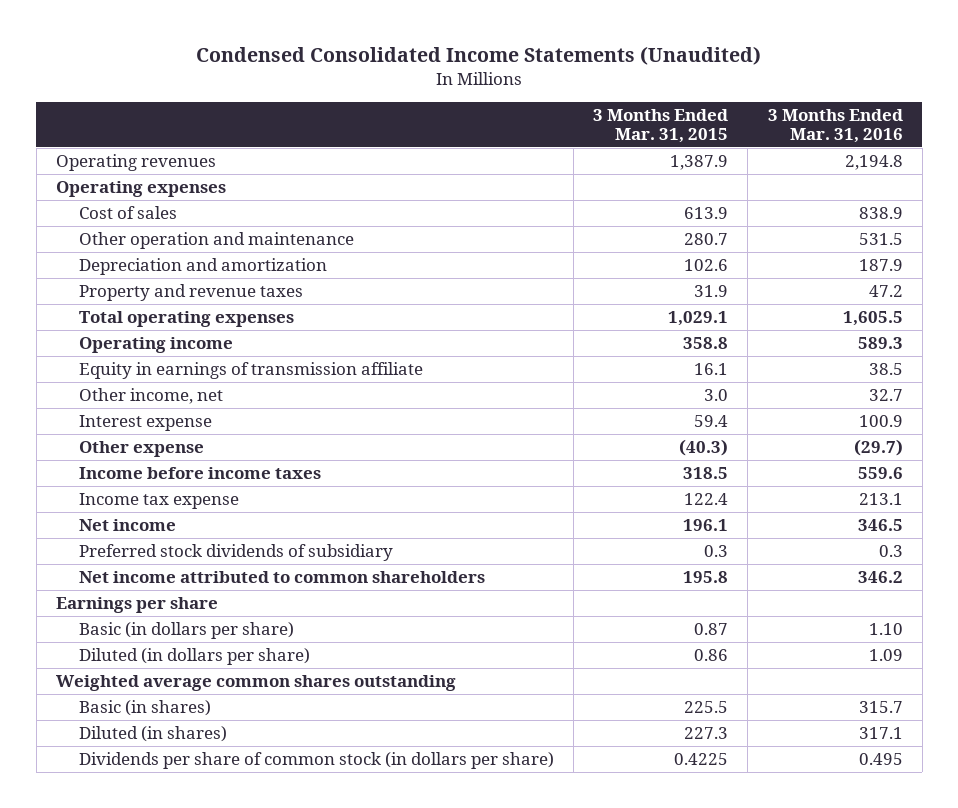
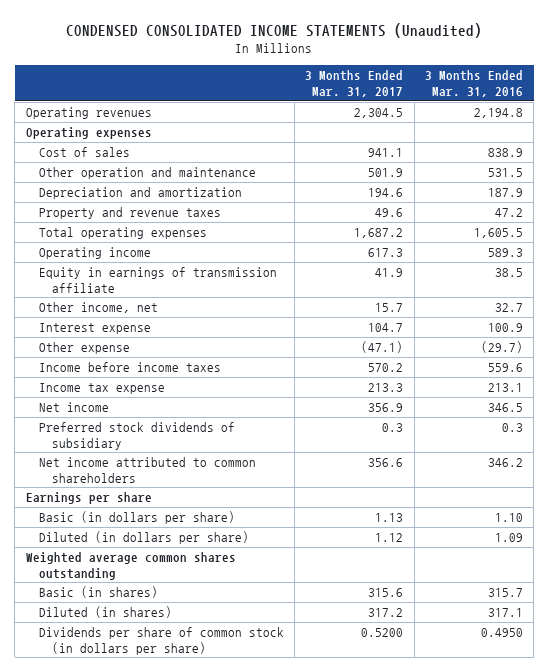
- Condensed Consolidated Income Statements (Unaudited)
+ CONDENSED CONSOLIDATED INCOME STATEMENTS (Unaudited)
- | 3 Months Ended Mar. 31, 2015 | 3 Months Ended Mar. 31, 2016
+ | 3 Months Ended Mar. 31, 2017 | 3 Months Ended Mar. 31, 2016
- Dividends per share of common stock (in dollars per share) | 0.4225 | 0.495
+ Dividends per share of common stock (in dollars per share) | 0.5200 | 0.4950

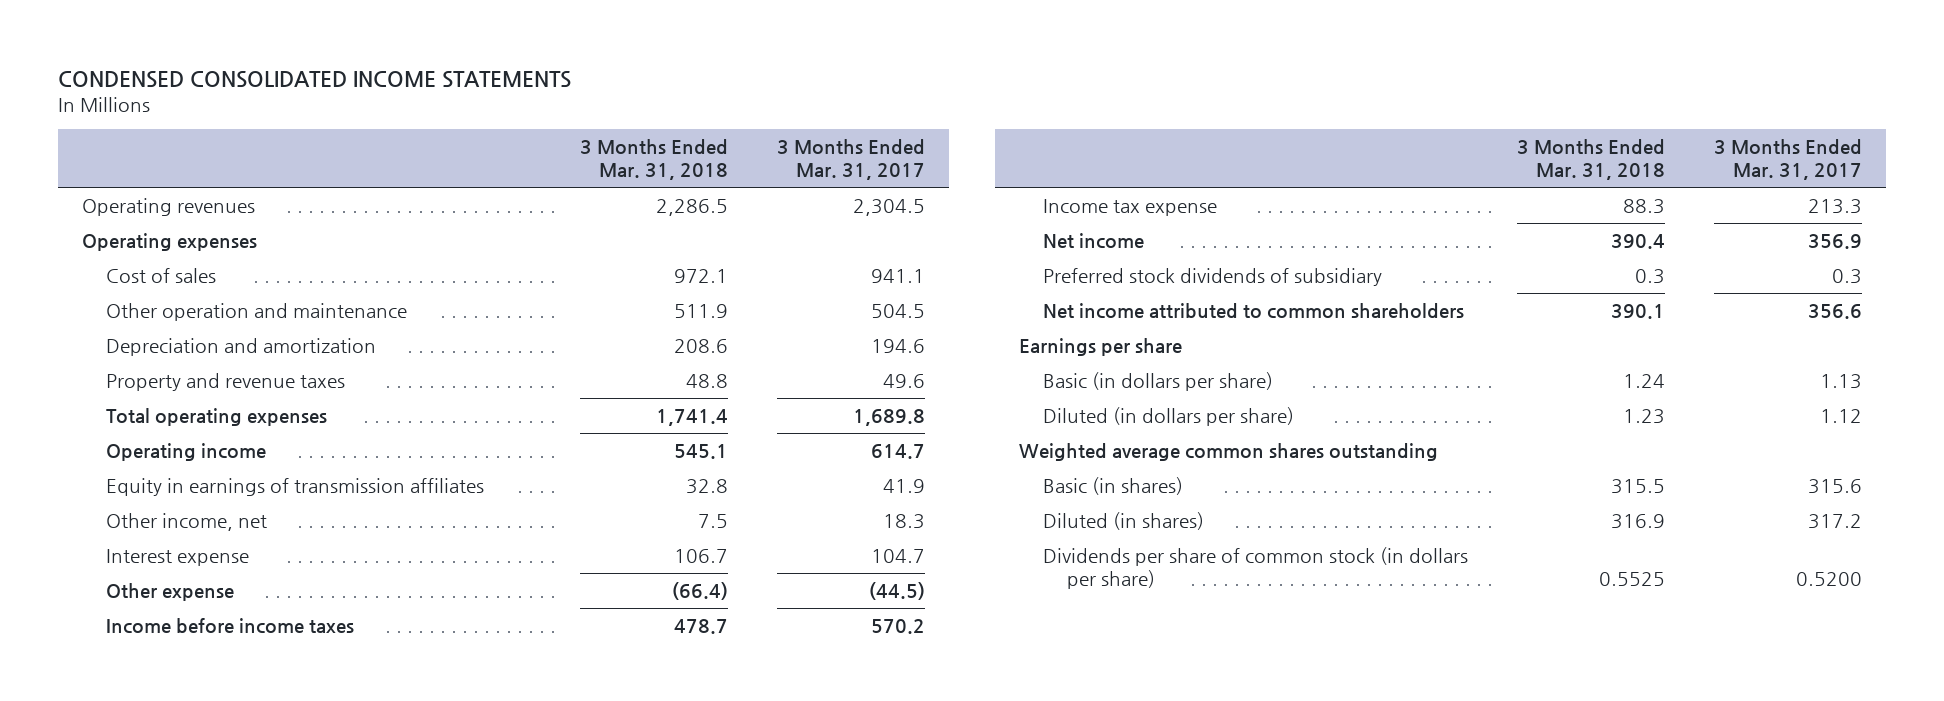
- CONDENSED CONSOLIDATED INCOME STATEMENTS (Unaudited)
+ CONDENSED CONSOLIDATED INCOME STATEMENTS
- | 3 Months Ended Mar. 31, 2017 | 3 Months Ended Mar. 31, 2016
+ | 3 Months Ended Mar. 31, 2018 | 3 Months Ended Mar. 31, 2017
- Other operation and maintenance | 501.9 | 531.5
+ Other operation and maintenance | 511.9 | 504.5
- Total operating expenses | 1,687.2 | 1,605.5
- Operating income | 617.3 | 589.3
- Equity in earnings of transmission affiliate | 41.9 | 38.5
- Other income, net | 15.7 | 32.7
+ Total operating expenses | 1,741.4 | 1,689.8
+ Operating income | 545.1 | 614.7
+ Equity in earnings of transmission affiliates | 32.8 | 41.9
+ Other income, net | 7.5 | 18.3
- Other expense | (47.1) | (29.7)
+ Other expense | (66.4) | (44.5)

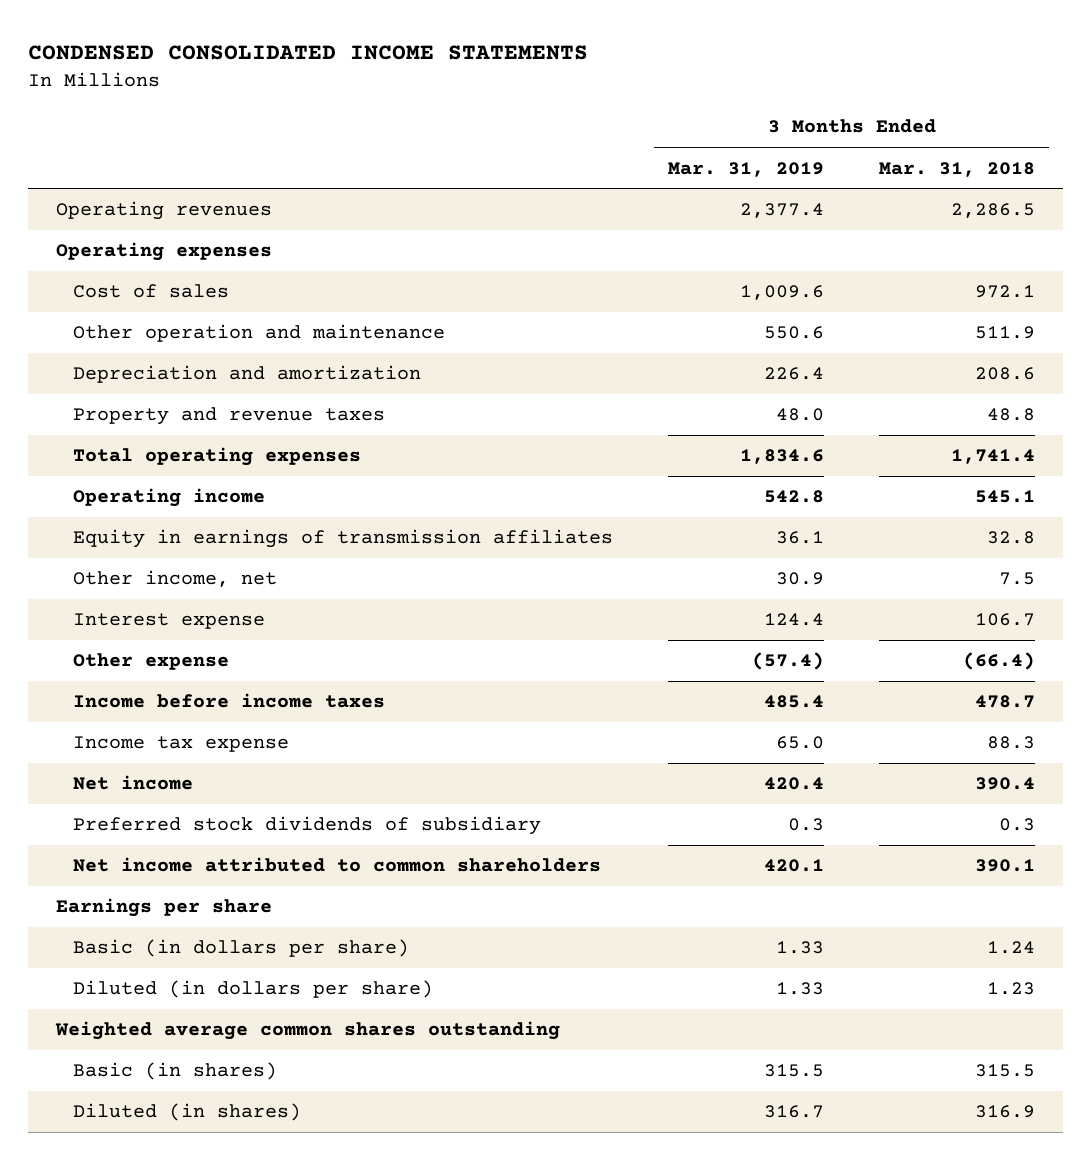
- | 3 Months Ended Mar. 31, 2018 | 3 Months Ended Mar. 31, 2017
+ | 3 Months Ended Mar. 31, 2019 | 3 Months Ended Mar. 31, 2018
- Dividends per share of common stock (in dollars per share) | 0.5525 | 0.5200

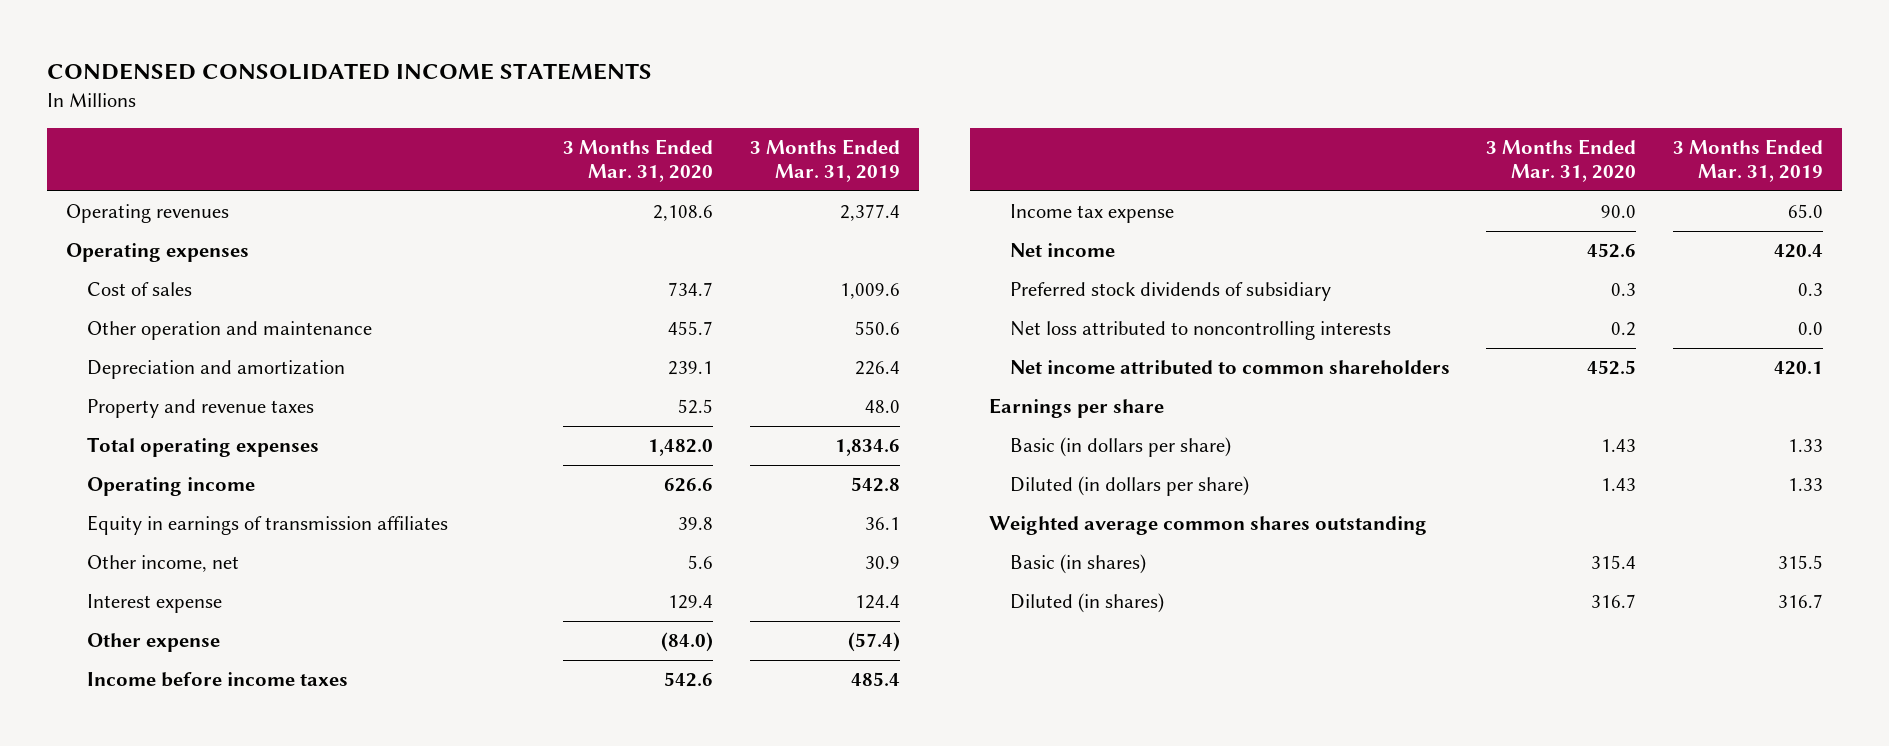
- | 3 Months Ended Mar. 31, 2019 | 3 Months Ended Mar. 31, 2018
+ | 3 Months Ended Mar. 31, 2020 | 3 Months Ended Mar. 31, 2019
+ Net loss attributed to noncontrolling interests | 0.2 | 0.0

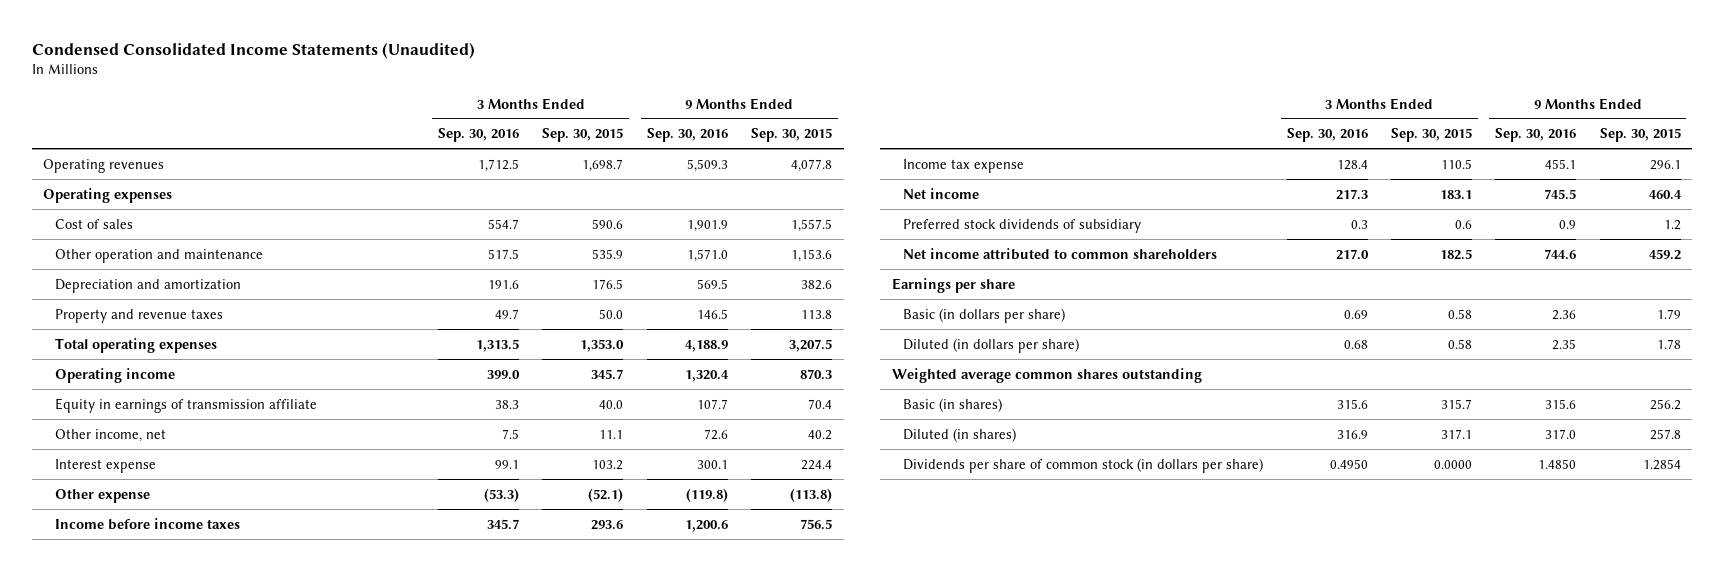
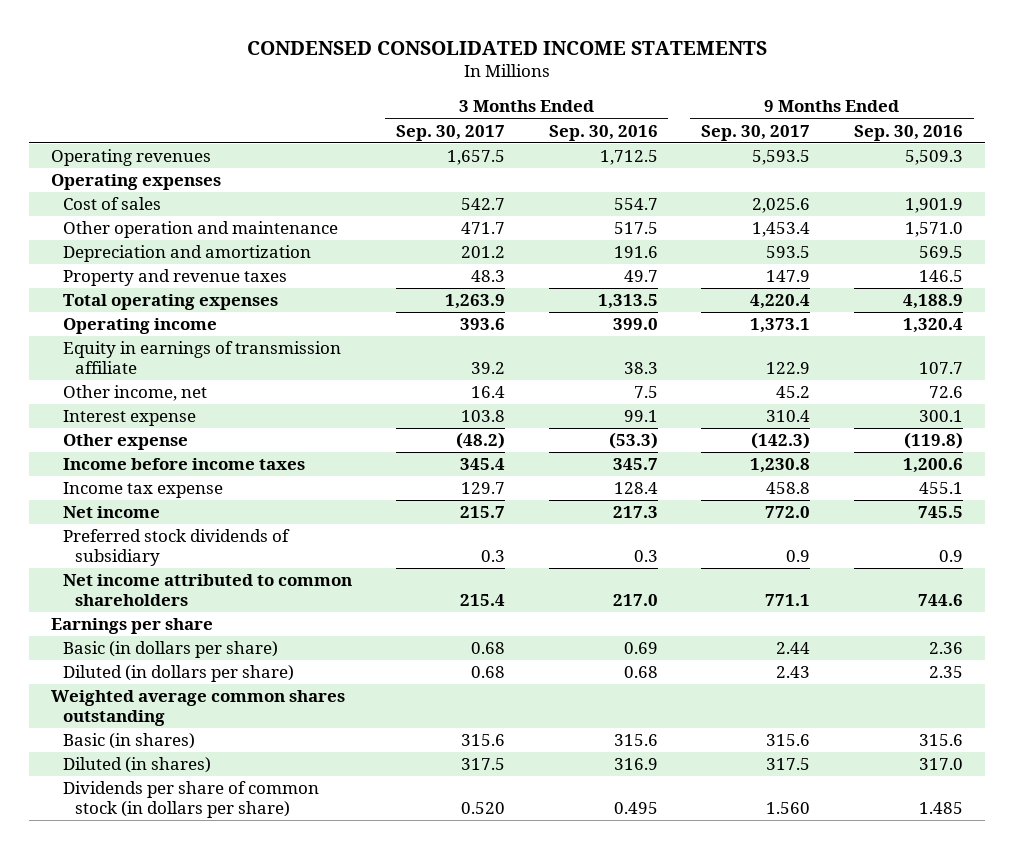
- Condensed Consolidated Income Statements (Unaudited)
+ CONDENSED CONSOLIDATED INCOME STATEMENTS
- | 3 Months Ended Sep. 30, 2016 | 3 Months Ended Sep. 30, 2015 | 9 Months Ended Sep. 30, 2016 | 9 Months Ended Sep. 30, 2015
+ | 3 Months Ended Sep. 30, 2017 | 3 Months Ended Sep. 30, 2016 | 9 Months Ended Sep. 30, 2017 | 9 Months Ended Sep. 30, 2016
- Dividends per share of common stock (in dollars per share) | 0.4950 | 0.0000 | 1.4850 | 1.2854
+ Dividends per share of common stock (in dollars per share) | 0.520 | 0.495 | 1.560 | 1.485

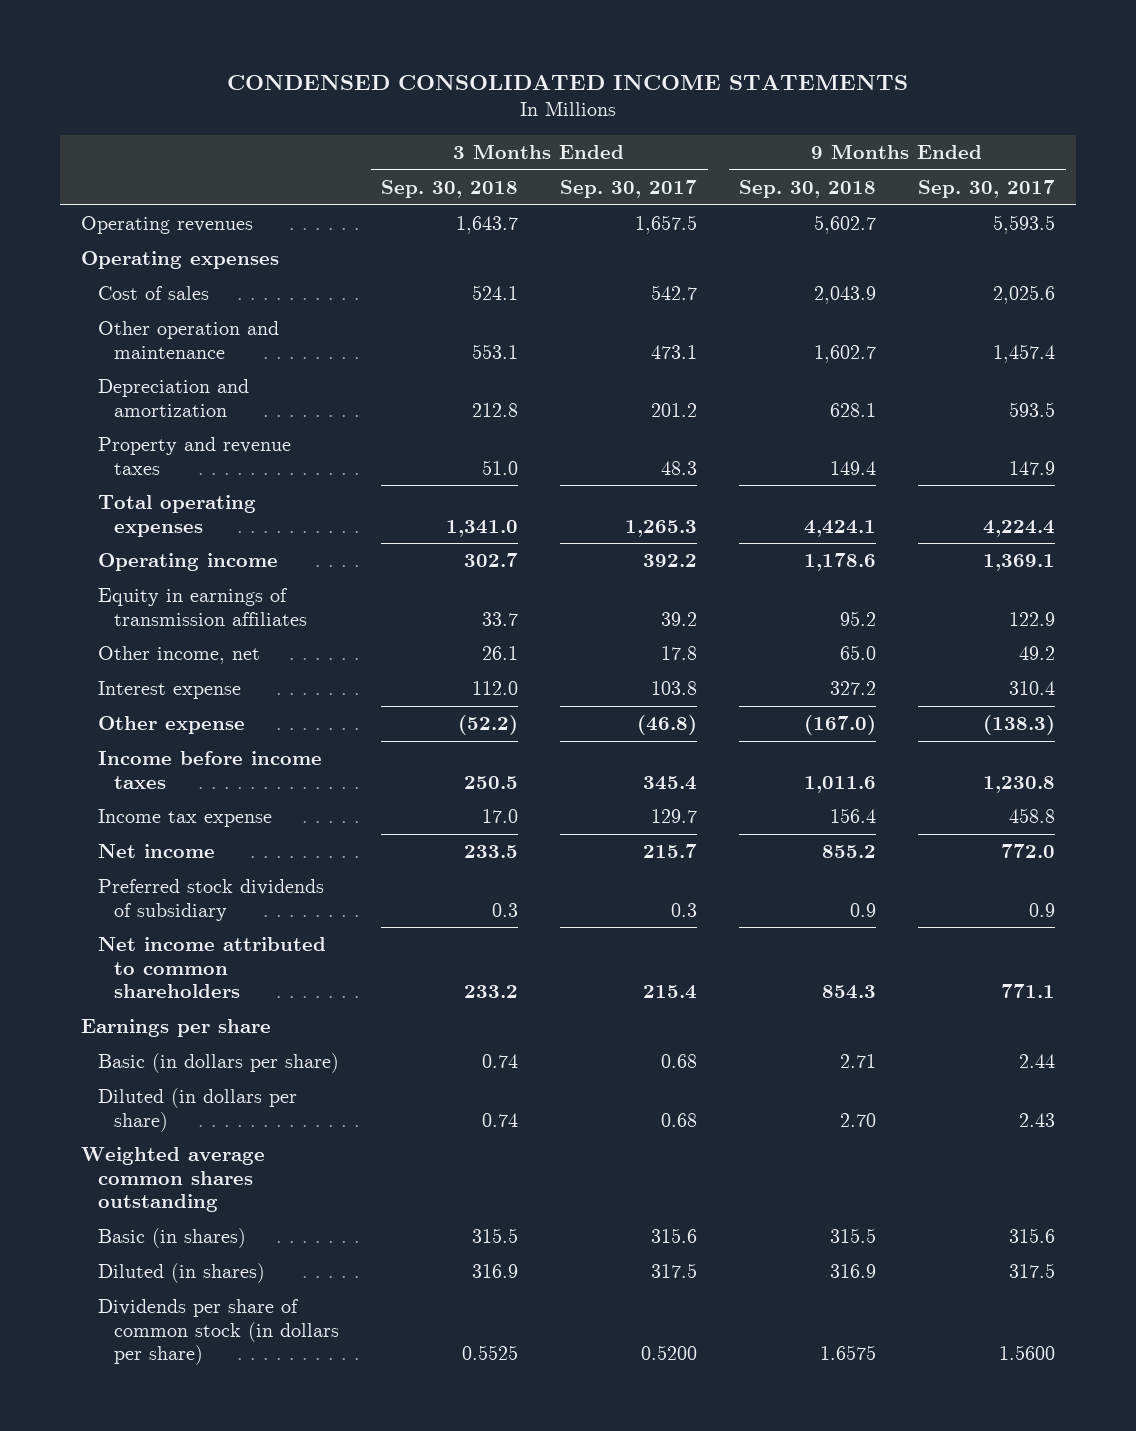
- | 3 Months Ended Sep. 30, 2017 | 3 Months Ended Sep. 30, 2016 | 9 Months Ended Sep. 30, 2017 | 9 Months Ended Sep. 30, 2016
+ | 3 Months Ended Sep. 30, 2018 | 3 Months Ended Sep. 30, 2017 | 9 Months Ended Sep. 30, 2018 | 9 Months Ended Sep. 30, 2017
- Other operation and maintenance | 471.7 | 517.5 | 1,453.4 | 1,571.0
+ Other operation and maintenance | 553.1 | 473.1 | 1,602.7 | 1,457.4
- Total operating expenses | 1,263.9 | 1,313.5 | 4,220.4 | 4,188.9
- Operating income | 393.6 | 399.0 | 1,373.1 | 1,320.4
- Equity in earnings of transmission affiliate | 39.2 | 38.3 | 122.9 | 107.7
- Other income, net | 16.4 | 7.5 | 45.2 | 72.6
+ Total operating expenses | 1,341.0 | 1,265.3 | 4,424.1 | 4,224.4
+ Operating income | 302.7 | 392.2 | 1,178.6 | 1,369.1
+ Equity in earnings of transmission affiliates | 33.7 | 39.2 | 95.2 | 122.9
+ Other income, net | 26.1 | 17.8 | 65.0 | 49.2
- Other expense | (48.2) | (53.3) | (142.3) | (119.8)
+ Other expense | (52.2) | (46.8) | (167.0) | (138.3)
- Dividends per share of common stock (in dollars per share) | 0.520 | 0.495 | 1.560 | 1.485
+ Dividends per share of common stock (in dollars per share) | 0.5525 | 0.5200 | 1.6575 | 1.5600

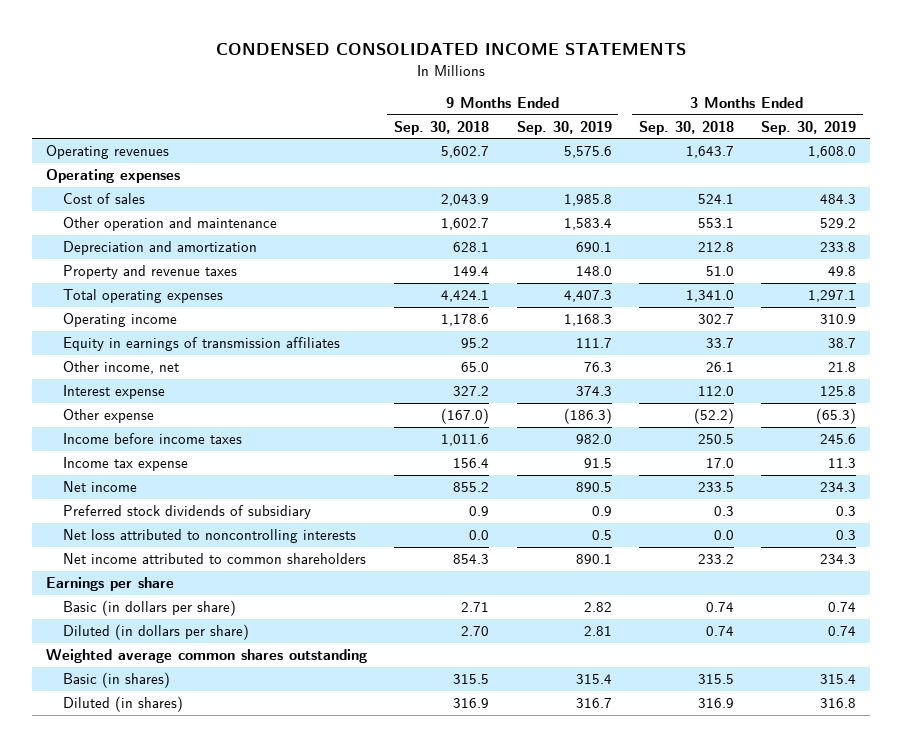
- | 3 Months Ended Sep. 30, 2018 | 3 Months Ended Sep. 30, 2017 | 9 Months Ended Sep. 30, 2018 | 9 Months Ended Sep. 30, 2017
+ | 9 Months Ended Sep. 30, 2018 | 9 Months Ended Sep. 30, 2019 | 3 Months Ended Sep. 30, 2018 | 3 Months Ended Sep. 30, 2019
+ Net loss attributed to noncontrolling interests | 0.0 | 0.5 | 0.0 | 0.3
- Dividends per share of common stock (in dollars per share) | 0.5525 | 0.5200 | 1.6575 | 1.5600

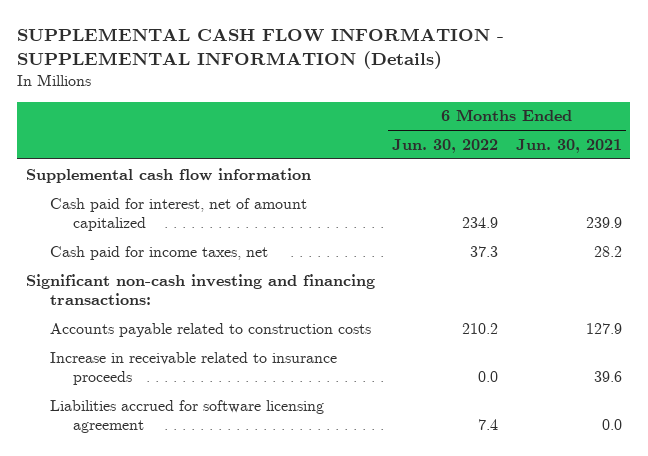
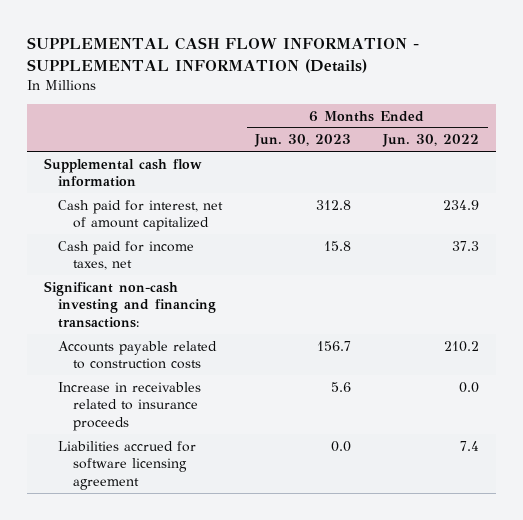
- | 6 Months Ended Jun. 30, 2022 | 6 Months Ended Jun. 30, 2021
+ | 6 Months Ended Jun. 30, 2023 | 6 Months Ended Jun. 30, 2022
- Increase in receivable related to insurance proceeds | 0.0 | 39.6
+ Increase in receivables related to insurance proceeds | 5.6 | 0.0

